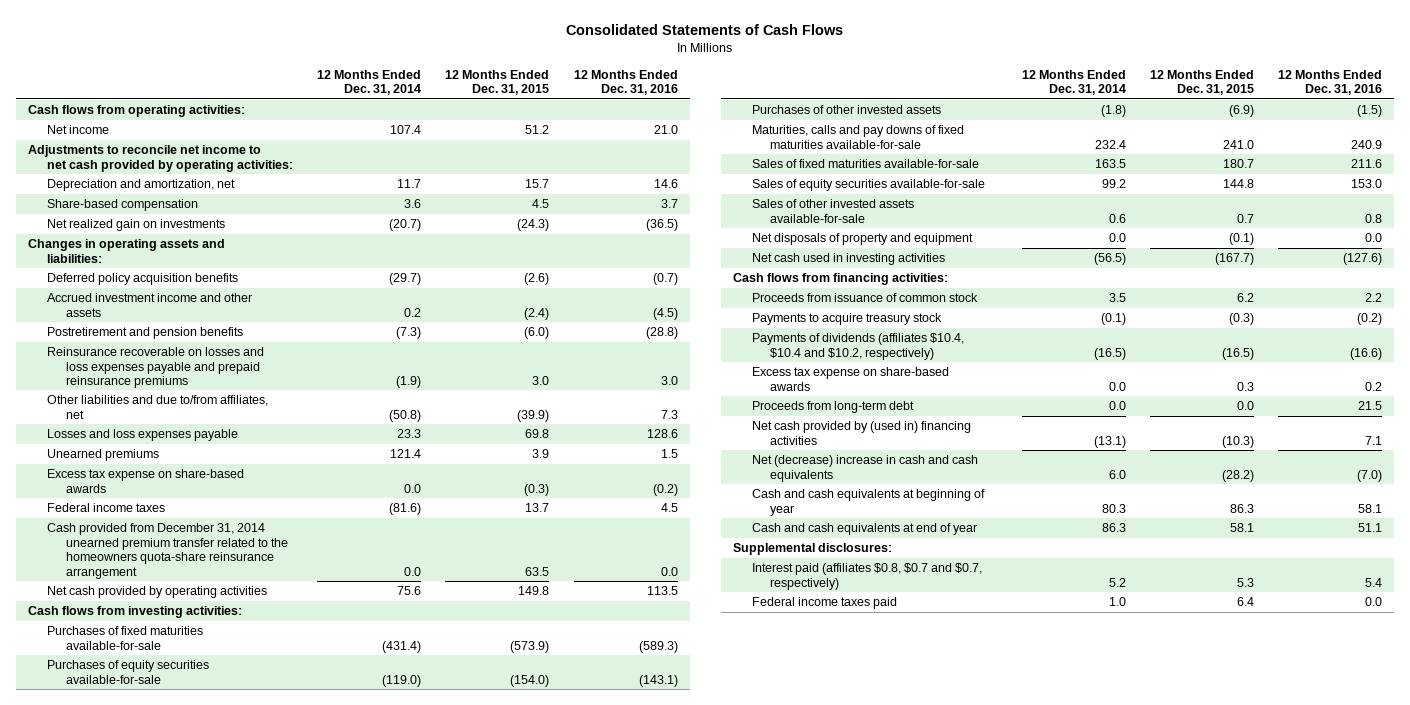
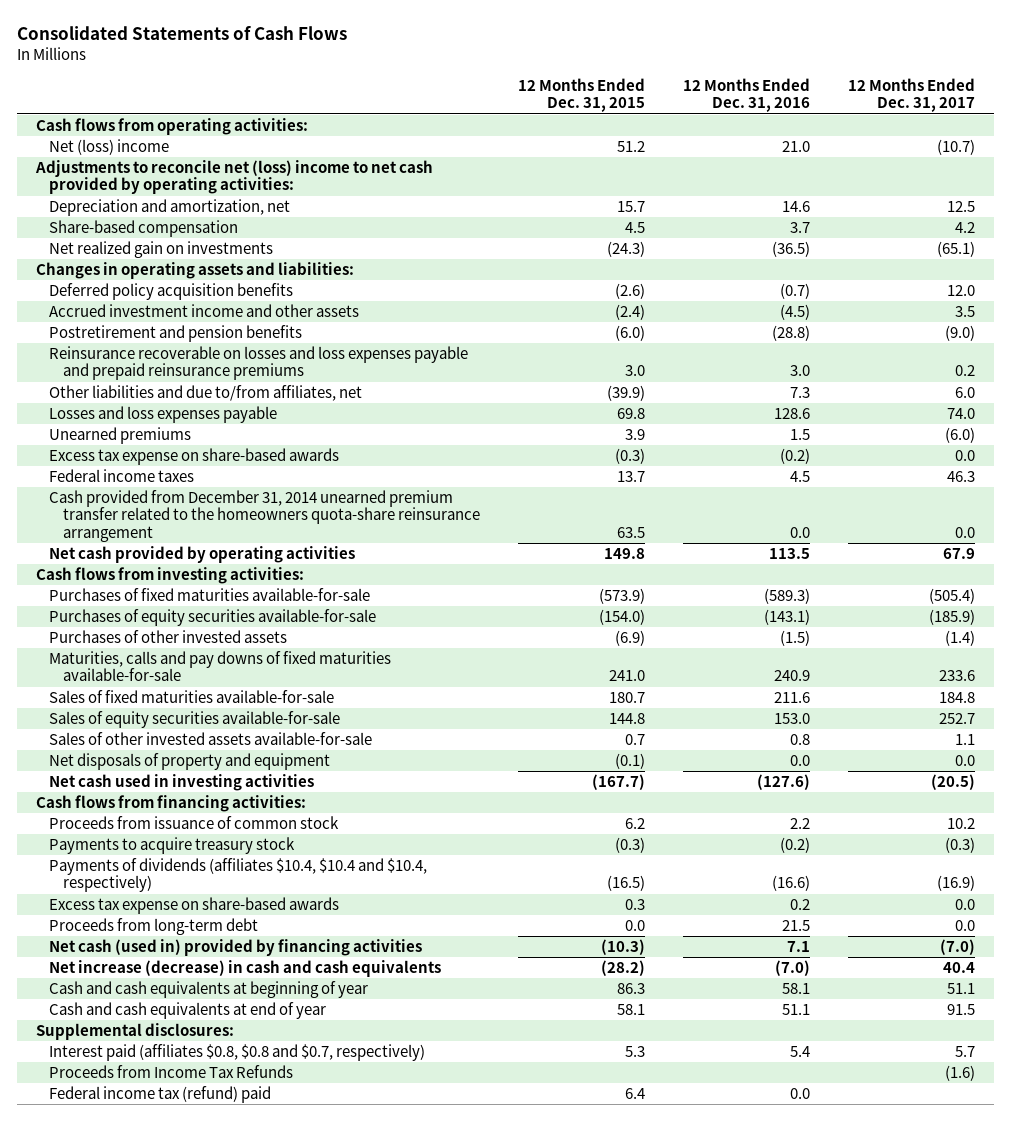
- | 12 Months Ended Dec. 31, 2014 | 12 Months Ended Dec. 31, 2015 | 12 Months Ended Dec. 31, 2016
+ | 12 Months Ended Dec. 31, 2015 | 12 Months Ended Dec. 31, 2016 | 12 Months Ended Dec. 31, 2017
- Net income | 107.4 | 51.2 | 21.0
- Adjustments to reconcile net income to net cash provided by operating activities:
+ Net (loss) income | 51.2 | 21.0 | (10.7)
+ Adjustments to reconcile net (loss) income to net cash provided by operating activities:
- Payments of dividends (affiliates $10.4, $10.4 and $10.2, respectively) | (16.5) | (16.5) | (16.6)
+ Payments of dividends (affiliates $10.4, $10.4 and $10.4, respectively) | (16.5) | (16.6) | (16.9)
- Net cash provided by (used in) financing activities | (13.1) | (10.3) | 7.1
- Net (decrease) increase in cash and cash equivalents | 6.0 | (28.2) | (7.0)
+ Net cash (used in) provided by financing activities | (10.3) | 7.1 | (7.0)
+ Net increase (decrease) in cash and cash equivalents | (28.2) | (7.0) | 40.4
- Interest paid (affiliates $0.8, $0.7 and $0.7, respectively) | 5.2 | 5.3 | 5.4
- Federal income taxes paid | 1.0 | 6.4 | 0.0
+ Interest paid (affiliates $0.8, $0.8 and $0.7, respectively) | 5.3 | 5.4 | 5.7
+ Proceeds from Income Tax Refunds | | | (1.6)
+ Federal income tax (refund) paid | 6.4 | 0.0 |

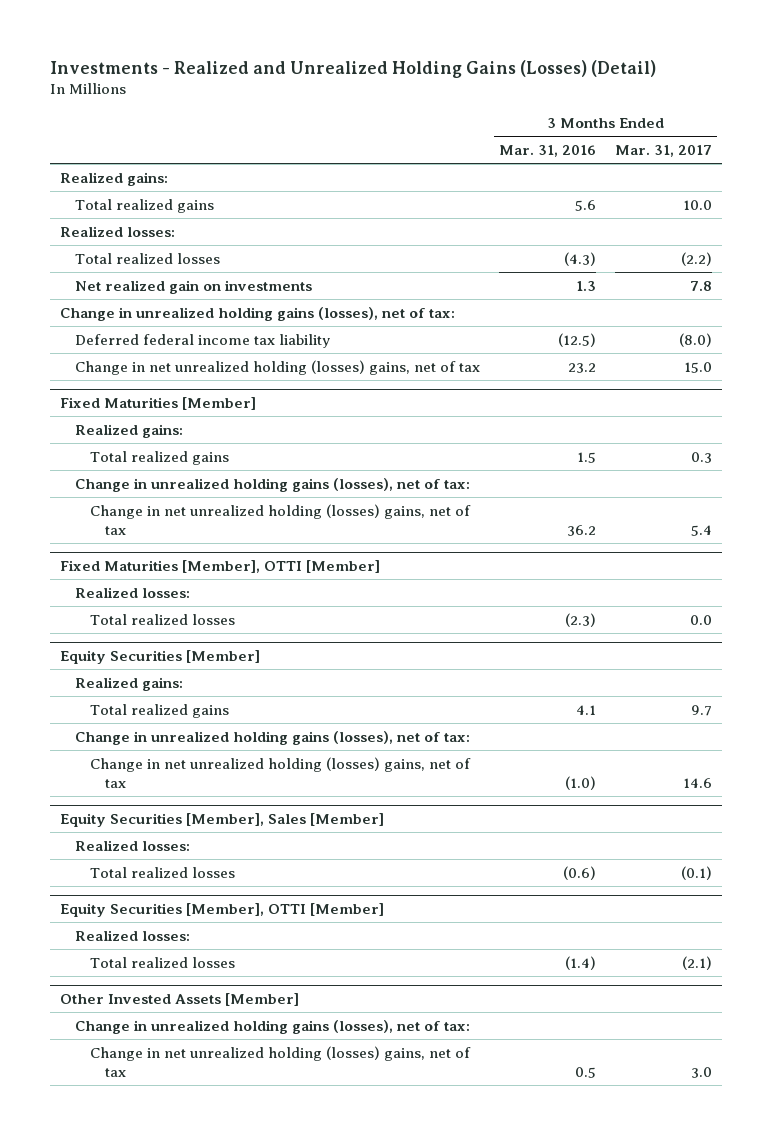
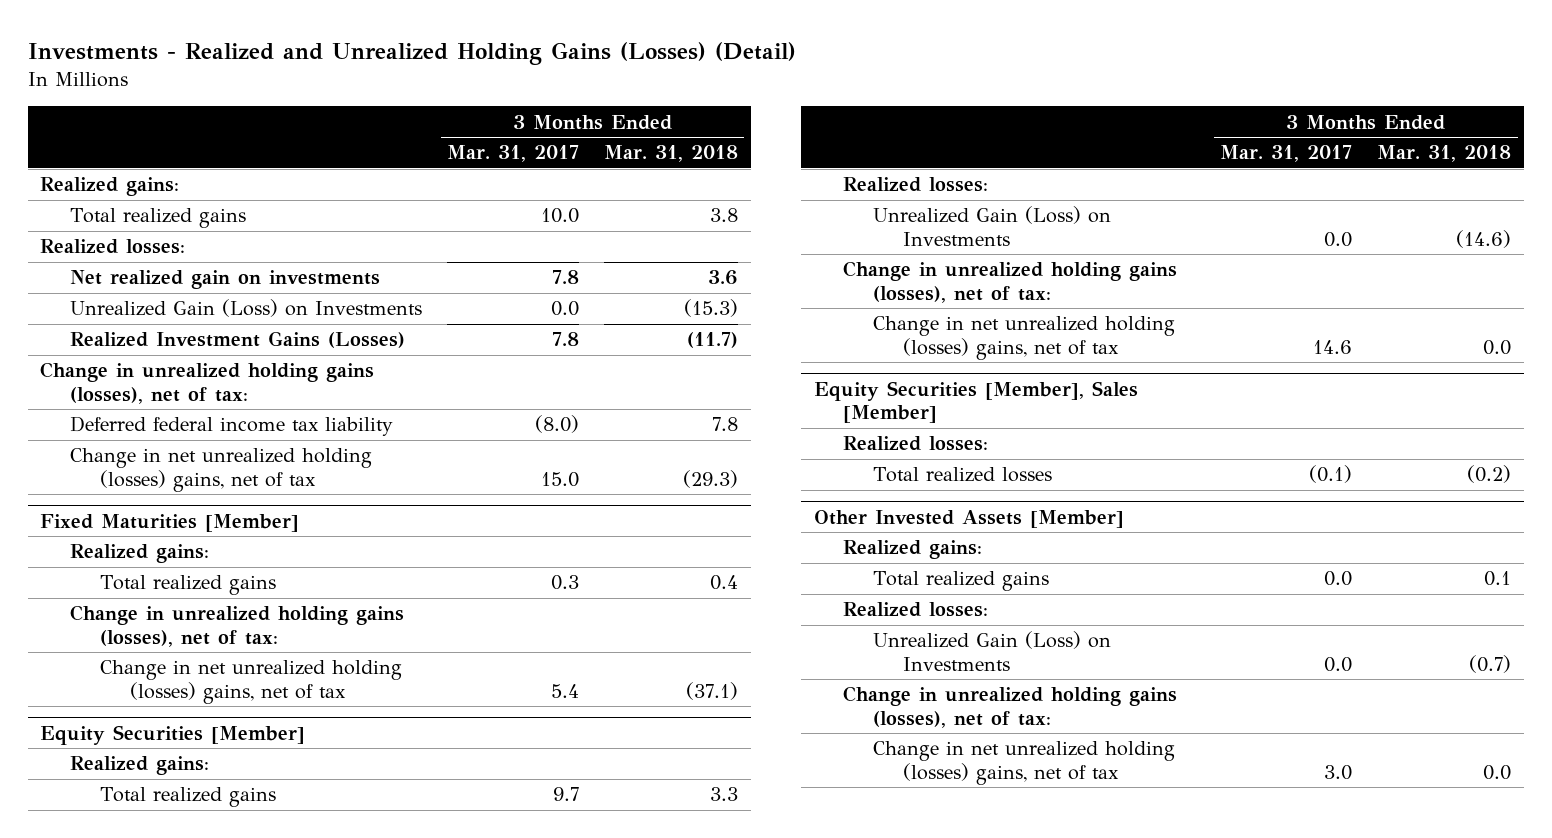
- | 3 Months Ended Mar. 31, 2016 | 3 Months Ended Mar. 31, 2017
+ | 3 Months Ended Mar. 31, 2017 | 3 Months Ended Mar. 31, 2018
- Total realized losses | (4.3) | (2.2)
+ Unrealized Gain (Loss) on Investments | 0.0 | (15.3)
+ Realized Investment Gains (Losses) | 7.8 | (11.7)
- Fixed Maturities [Member], OTTI [Member]
- Realized losses:
- Total realized losses | (2.3) | 0.0
@ Equity Securities [Member]
+ Realized losses:
+ Unrealized Gain (Loss) on Investments | 0.0 | (14.6)
- Equity Securities [Member], OTTI [Member]
- Realized losses:
- Total realized losses | (1.4) | (2.1)
@ Other Invested Assets [Member]
+ Realized gains:
+ Total realized gains | 0.0 | 0.1
+ Realized losses:
+ Unrealized Gain (Loss) on Investments | 0.0 | (0.7)

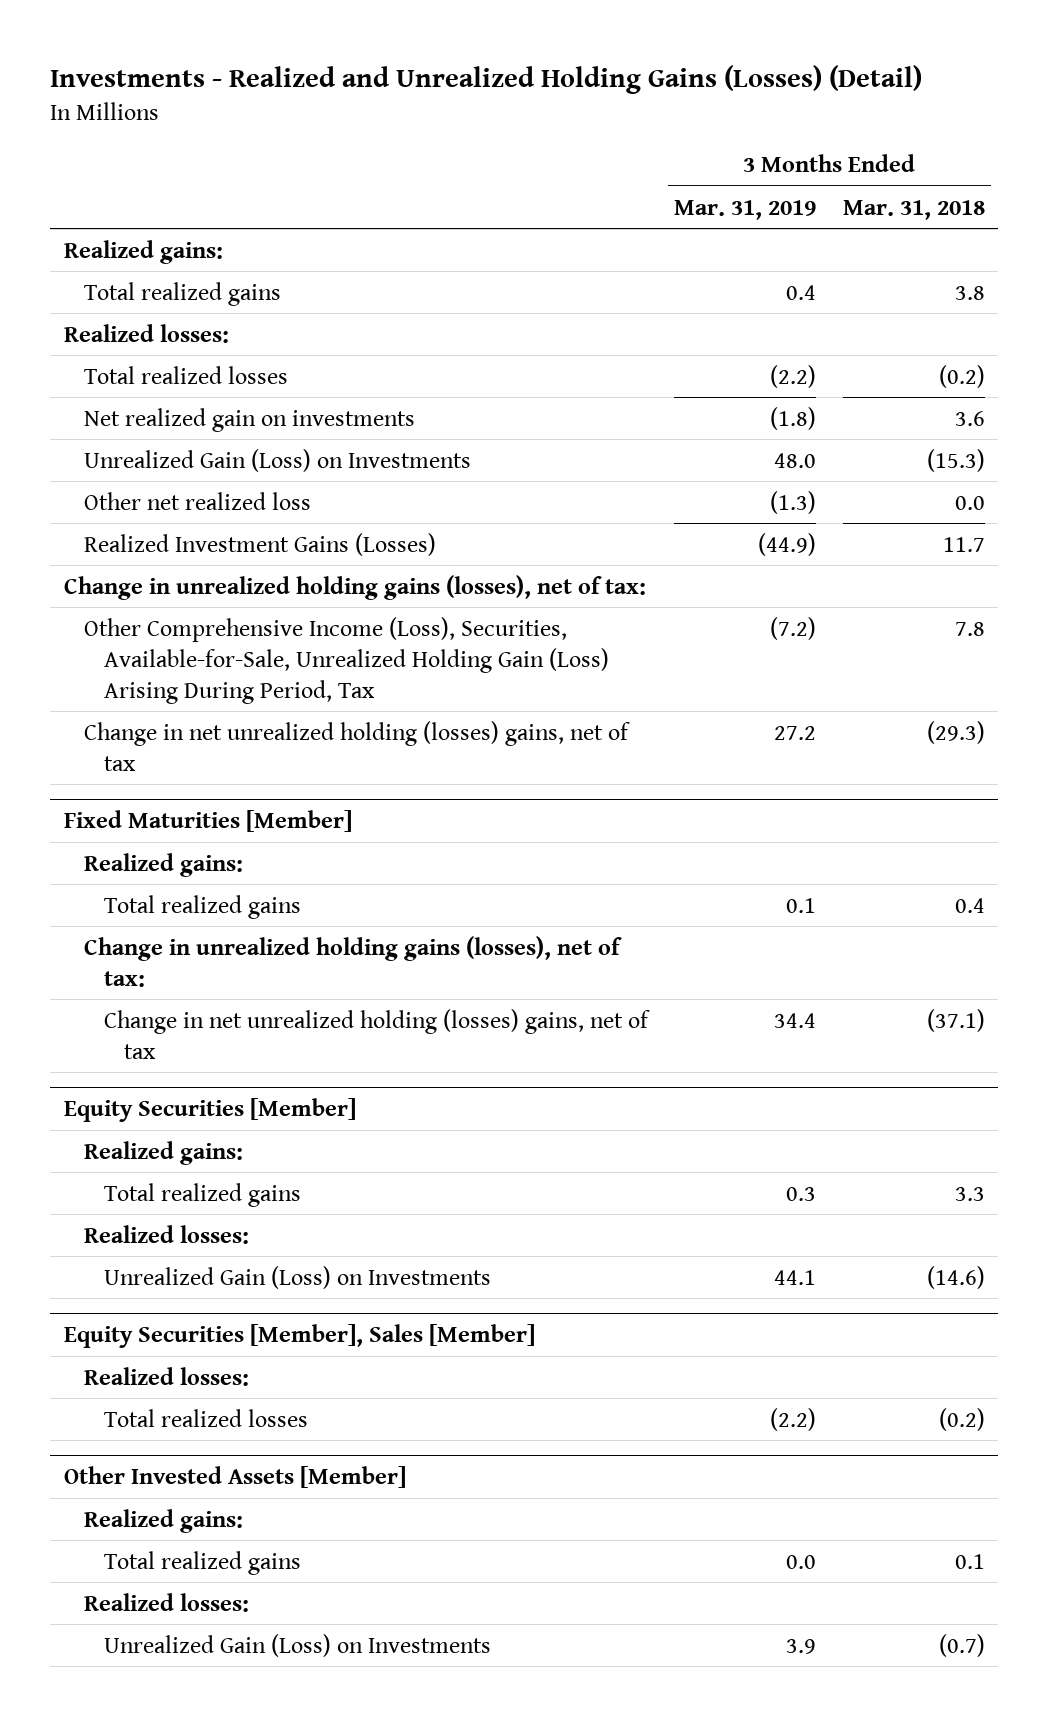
- | 3 Months Ended Mar. 31, 2017 | 3 Months Ended Mar. 31, 2018
+ | 3 Months Ended Mar. 31, 2019 | 3 Months Ended Mar. 31, 2018
+ Total realized losses | (2.2) | (0.2)
- Realized Investment Gains (Losses) | 7.8 | (11.7)
+ Other net realized loss | (1.3) | 0.0
+ Realized Investment Gains (Losses) | (44.9) | 11.7
- Deferred federal income tax liability | (8.0) | 7.8
+ Other Comprehensive Income (Loss), Securities, Available-for-Sale, Unrealized Holding Gain (Loss) Arising During Period, Tax | (7.2) | 7.8
@ Equity Securities [Member]
- Change in unrealized holding gains (losses), net of tax:
- Change in net unrealized holding (losses) gains, net of tax | 14.6 | 0.0
@ Other Invested Assets [Member]
- Change in unrealized holding gains (losses), net of tax:
- Change in net unrealized holding (losses) gains, net of tax | 3.0 | 0.0

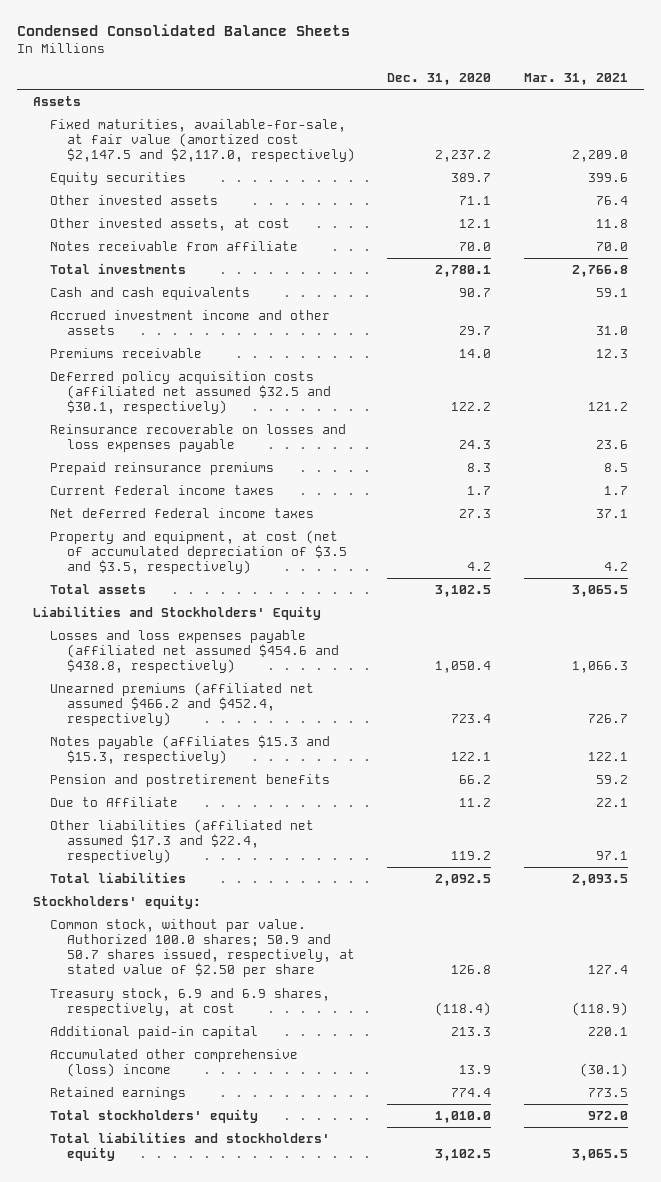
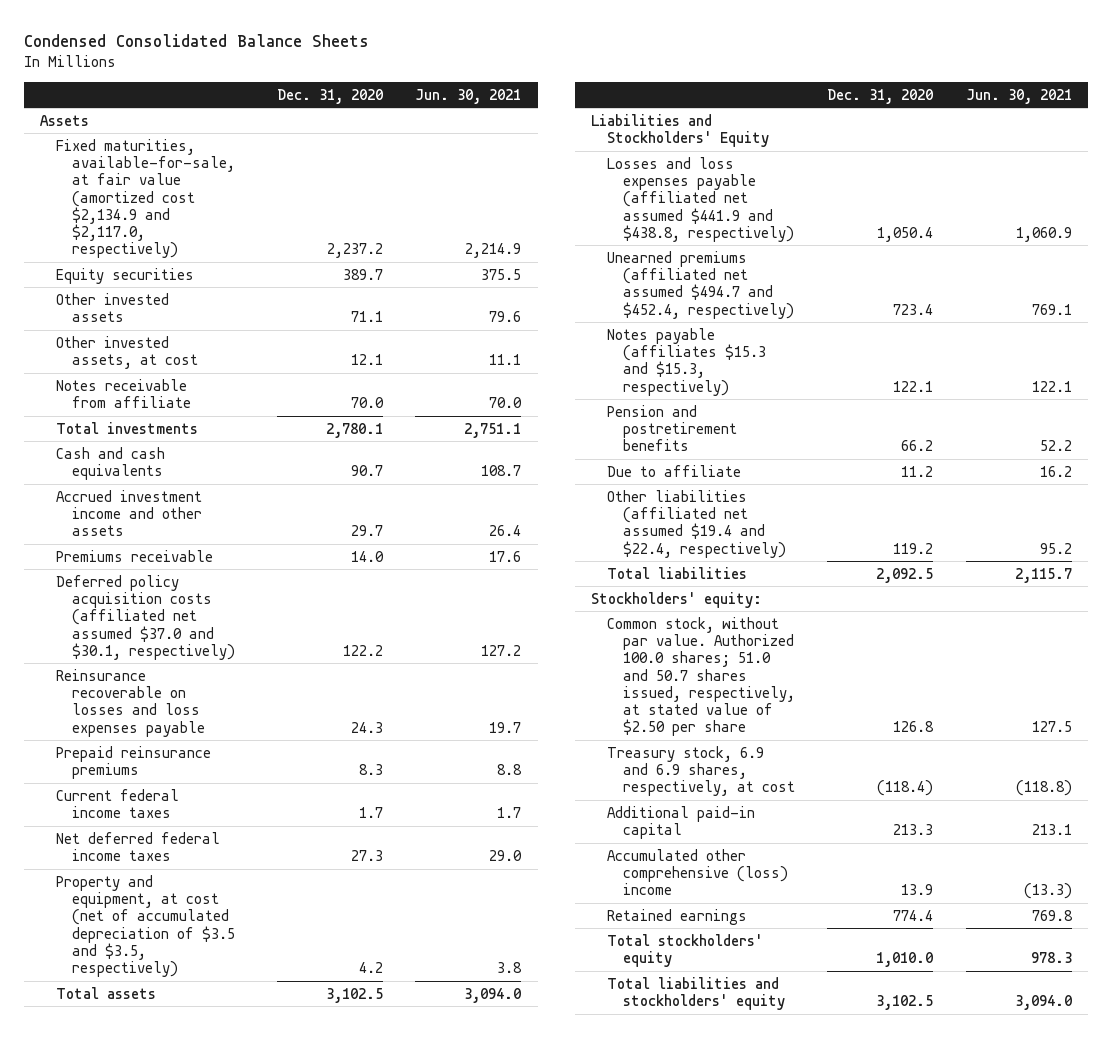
- | Dec. 31, 2020 | Mar. 31, 2021
+ | Dec. 31, 2020 | Jun. 30, 2021
- Fixed maturities, available-for-sale, at fair value (amortized cost $2,147.5 and $2,117.0, respectively) | 2,237.2 | 2,209.0
+ Fixed maturities, available-for-sale, at fair value (amortized cost $2,134.9 and $2,117.0, respectively) | 2,237.2 | 2,214.9
- Deferred policy acquisition costs (affiliated net assumed $32.5 and $30.1, respectively) | 122.2 | 121.2
+ Deferred policy acquisition costs (affiliated net assumed $37.0 and $30.1, respectively) | 122.2 | 127.2
- Losses and loss expenses payable (affiliated net assumed $454.6 and $438.8, respectively) | 1,050.4 | 1,066.3
- Unearned premiums (affiliated net assumed $466.2 and $452.4, respectively) | 723.4 | 726.7
+ Losses and loss expenses payable (affiliated net assumed $441.9 and $438.8, respectively) | 1,050.4 | 1,060.9
+ Unearned premiums (affiliated net assumed $494.7 and $452.4, respectively) | 723.4 | 769.1
- Due to Affiliate | 11.2 | 22.1
- Other liabilities (affiliated net assumed $17.3 and $22.4, respectively) | 119.2 | 97.1
+ Due to affiliate | 11.2 | 16.2
+ Other liabilities (affiliated net assumed $19.4 and $22.4, respectively) | 119.2 | 95.2
- Common stock, without par value. Authorized 100.0 shares; 50.9 and 50.7 shares issued, respectively, at stated value of $2.50 per share | 126.8 | 127.4
+ Common stock, without par value. Authorized 100.0 shares; 51.0 and 50.7 shares issued, respectively, at stated value of $2.50 per share | 126.8 | 127.5

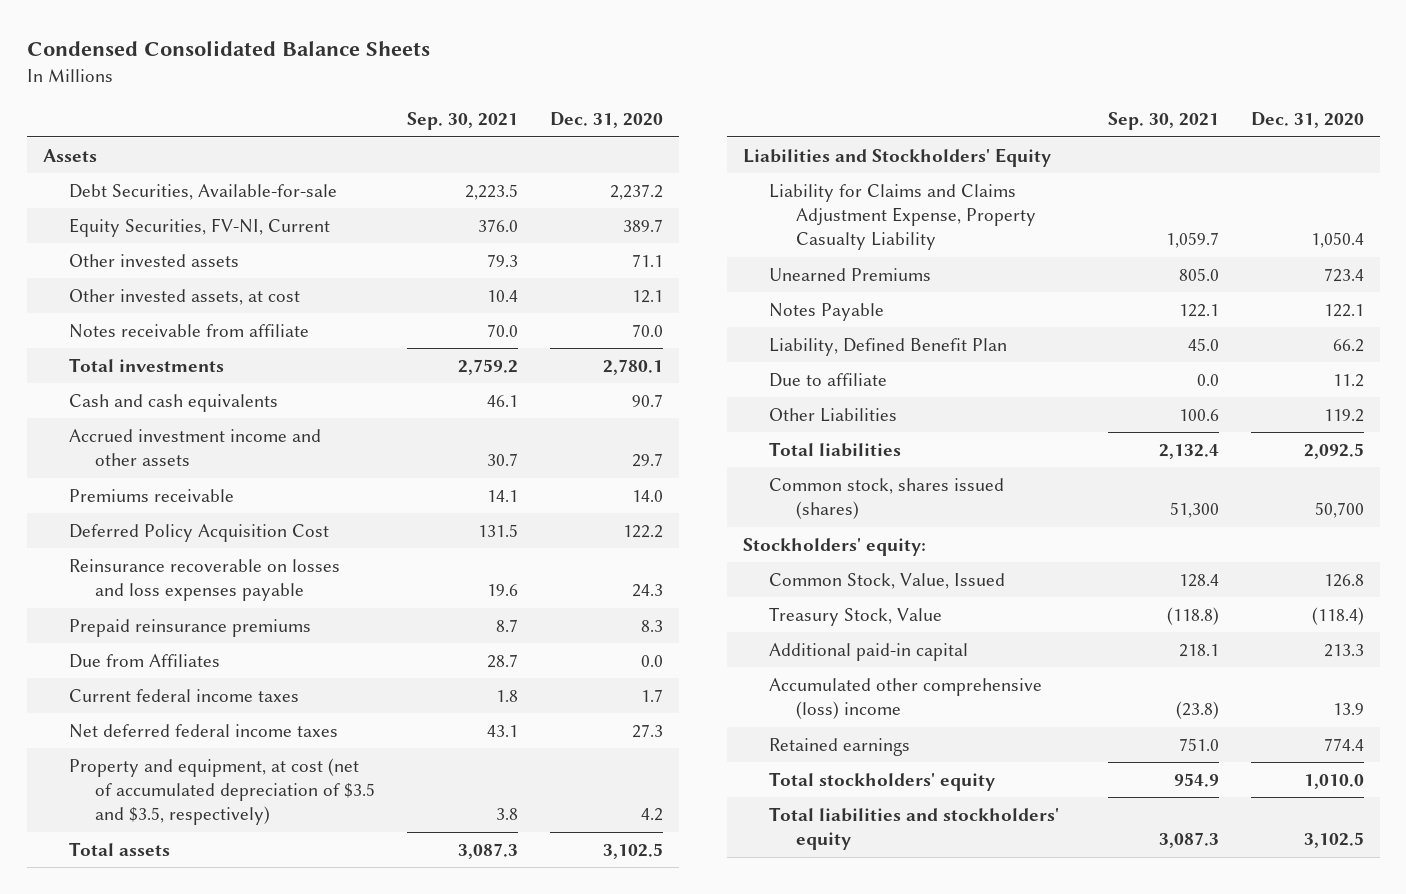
- | Dec. 31, 2020 | Jun. 30, 2021
+ | Sep. 30, 2021 | Dec. 31, 2020
- Fixed maturities, available-for-sale, at fair value (amortized cost $2,134.9 and $2,117.0, respectively) | 2,237.2 | 2,214.9
- Equity securities | 389.7 | 375.5
+ Debt Securities, Available-for-sale | 2,223.5 | 2,237.2
+ Equity Securities, FV-NI, Current | 376.0 | 389.7
- Deferred policy acquisition costs (affiliated net assumed $37.0 and $30.1, respectively) | 122.2 | 127.2
+ Deferred Policy Acquisition Cost | 131.5 | 122.2
+ Due from Affiliates | 28.7 | 0.0
- Losses and loss expenses payable (affiliated net assumed $441.9 and $438.8, respectively) | 1,050.4 | 1,060.9
- Unearned premiums (affiliated net assumed $494.7 and $452.4, respectively) | 723.4 | 769.1
- Notes payable (affiliates $15.3 and $15.3, respectively) | 122.1 | 122.1
- Pension and postretirement benefits | 66.2 | 52.2
+ Liability for Claims and Claims Adjustment Expense, Property Casualty Liability | 1,059.7 | 1,050.4
+ Unearned Premiums | 805.0 | 723.4
+ Notes Payable | 122.1 | 122.1
+ Liability, Defined Benefit Plan | 45.0 | 66.2
- Other liabilities (affiliated net assumed $19.4 and $22.4, respectively) | 119.2 | 95.2
+ Other Liabilities | 100.6 | 119.2
+ Common stock, shares issued (shares) | 51,300 | 50,700
- Common stock, without par value. Authorized 100.0 shares; 51.0 and 50.7 shares issued, respectively, at stated value of $2.50 per share | 126.8 | 127.5
- Treasury stock, 6.9 and 6.9 shares, respectively, at cost | (118.4) | (118.8)
+ Common Stock, Value, Issued | 128.4 | 126.8
+ Treasury Stock, Value | (118.8) | (118.4)

